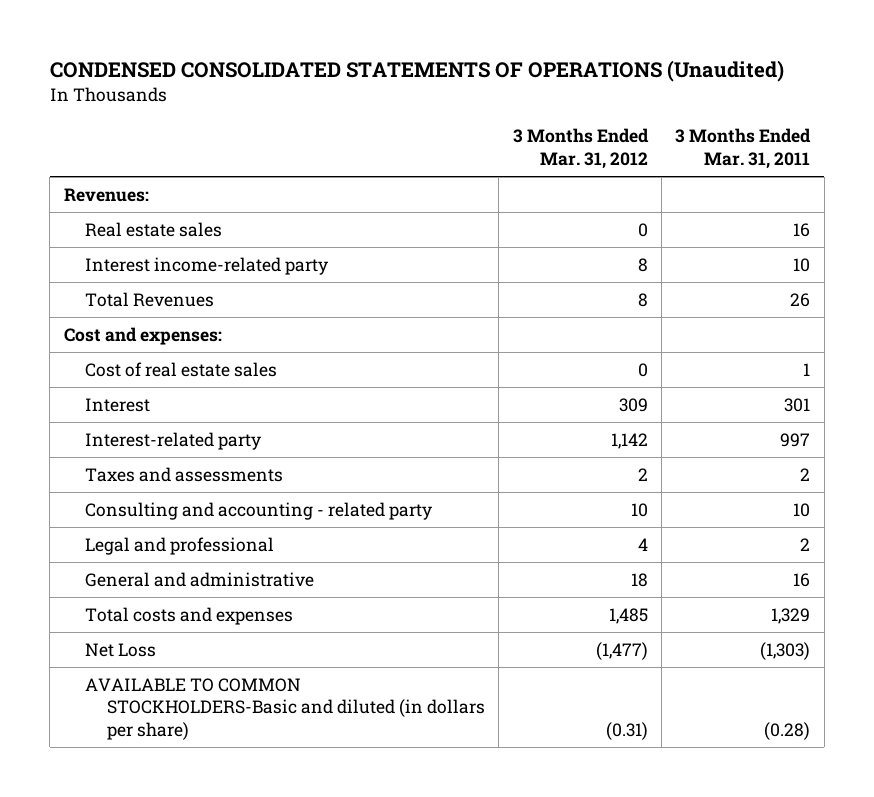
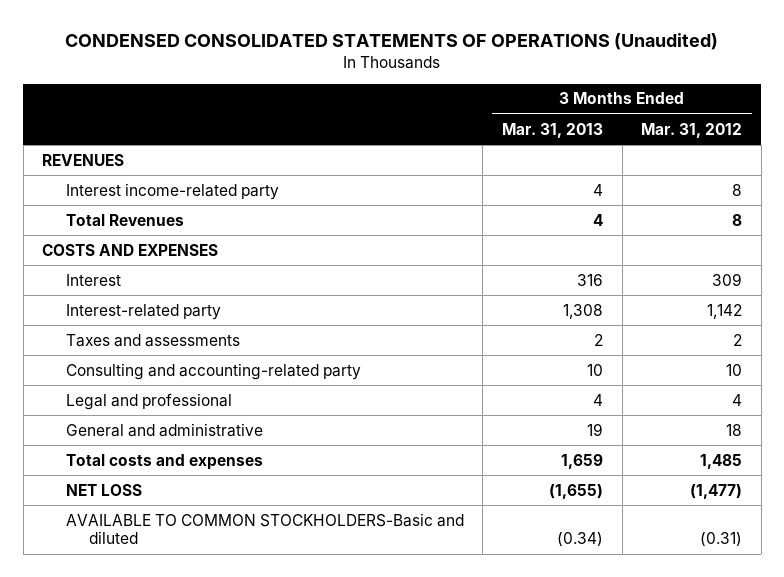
- | 3 Months Ended Mar. 31, 2012 | 3 Months Ended Mar. 31, 2011
+ | 3 Months Ended Mar. 31, 2013 | 3 Months Ended Mar. 31, 2012
- Revenues:
- Real estate sales | 0 | 16
+ REVENUES
- Cost and expenses:
- Cost of real estate sales | 0 | 1
+ COSTS AND EXPENSES
- Consulting and accounting - related party | 10 | 10
+ Consulting and accounting-related party | 10 | 10
- Net Loss | (1,477) | (1,303)
- AVAILABLE TO COMMON STOCKHOLDERS-Basic and diluted (in dollars per share) | (0.31) | (0.28)
+ NET LOSS | (1,655) | (1,477)
+ AVAILABLE TO COMMON STOCKHOLDERS-Basic and diluted | (0.34) | (0.31)

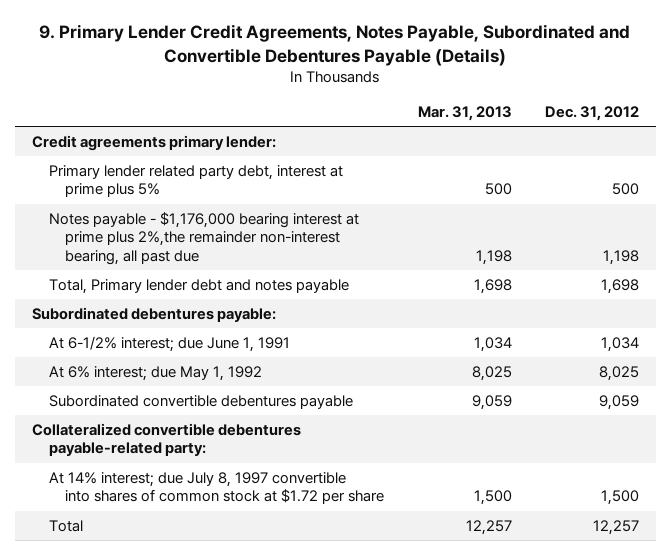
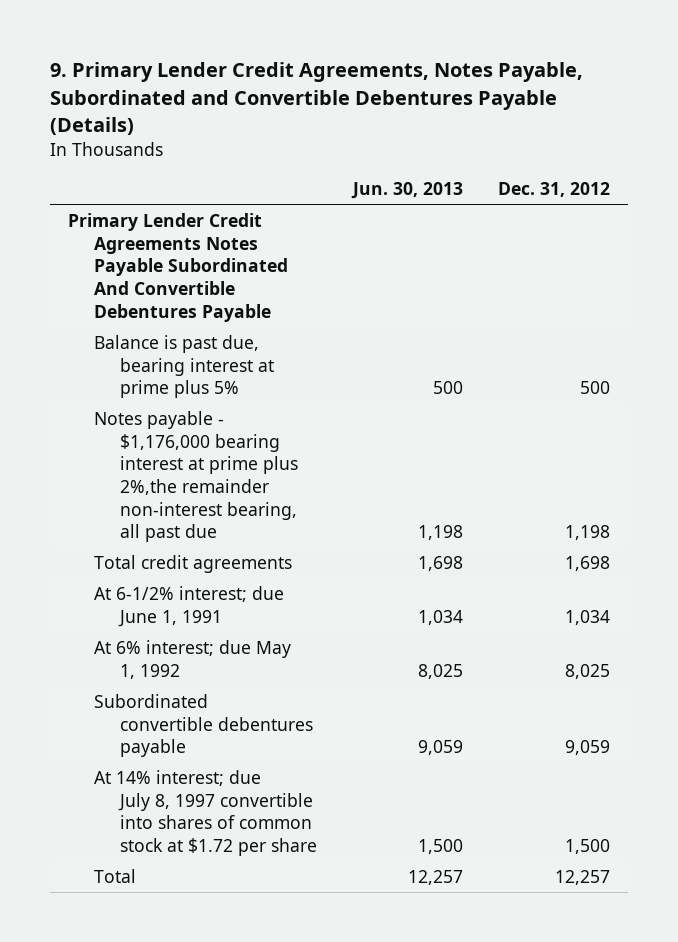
- | Mar. 31, 2013 | Dec. 31, 2012
+ | Jun. 30, 2013 | Dec. 31, 2012
- Credit agreements primary lender:
- Primary lender related party debt, interest at prime plus 5% | 500 | 500
+ Primary Lender Credit Agreements Notes Payable Subordinated And Convertible Debentures Payable
+ Balance is past due, bearing interest at prime plus 5% | 500 | 500
- Total, Primary lender debt and notes payable | 1,698 | 1,698
- Subordinated debentures payable:
+ Total credit agreements | 1,698 | 1,698
- Collateralized convertible debentures payable-related party:

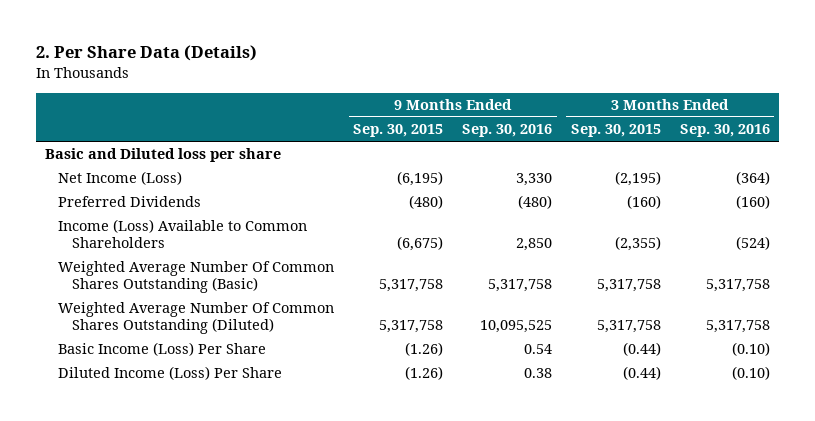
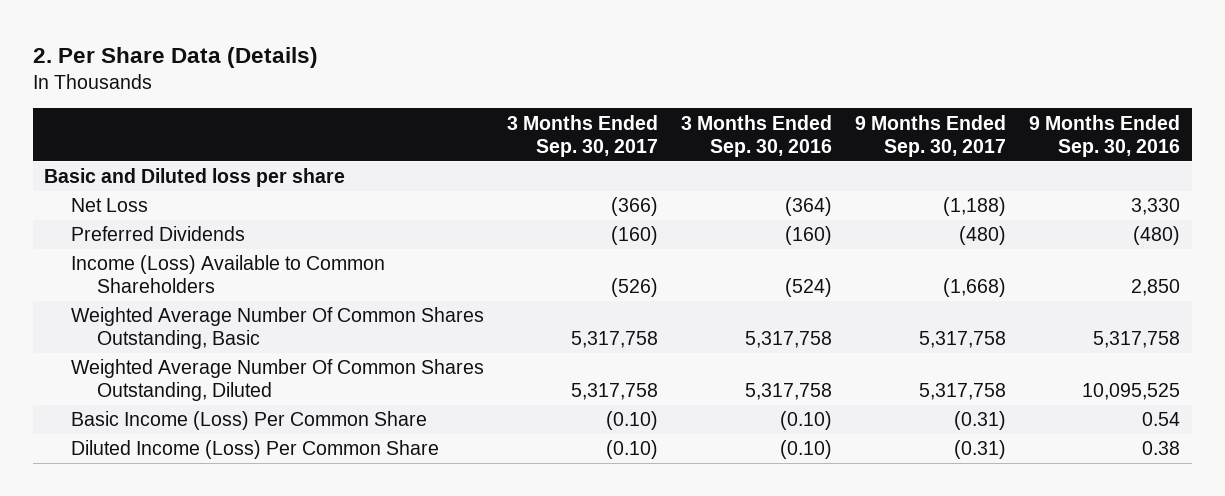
- | 9 Months Ended Sep. 30, 2015 | 9 Months Ended Sep. 30, 2016 | 3 Months Ended Sep. 30, 2015 | 3 Months Ended Sep. 30, 2016
+ | 3 Months Ended Sep. 30, 2017 | 3 Months Ended Sep. 30, 2016 | 9 Months Ended Sep. 30, 2017 | 9 Months Ended Sep. 30, 2016
- Net Income (Loss) | (6,195) | 3,330 | (2,195) | (364)
+ Net Loss | (366) | (364) | (1,188) | 3,330
- Weighted Average Number Of Common Shares Outstanding (Basic) | 5,317,758 | 5,317,758 | 5,317,758 | 5,317,758
- Weighted Average Number Of Common Shares Outstanding (Diluted) | 5,317,758 | 10,095,525 | 5,317,758 | 5,317,758
- Basic Income (Loss) Per Share | (1.26) | 0.54 | (0.44) | (0.10)
- Diluted Income (Loss) Per Share | (1.26) | 0.38 | (0.44) | (0.10)
+ Weighted Average Number Of Common Shares Outstanding, Basic | 5,317,758 | 5,317,758 | 5,317,758 | 5,317,758
+ Weighted Average Number Of Common Shares Outstanding, Diluted | 5,317,758 | 5,317,758 | 5,317,758 | 10,095,525
+ Basic Income (Loss) Per Common Share | (0.10) | (0.10) | (0.31) | 0.54
+ Diluted Income (Loss) Per Common Share | (0.10) | (0.10) | (0.31) | 0.38

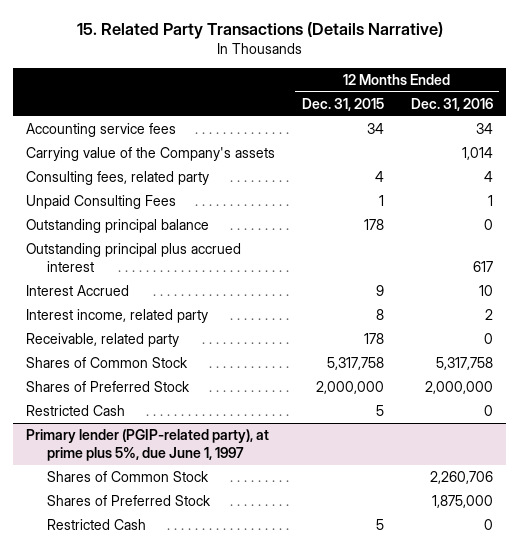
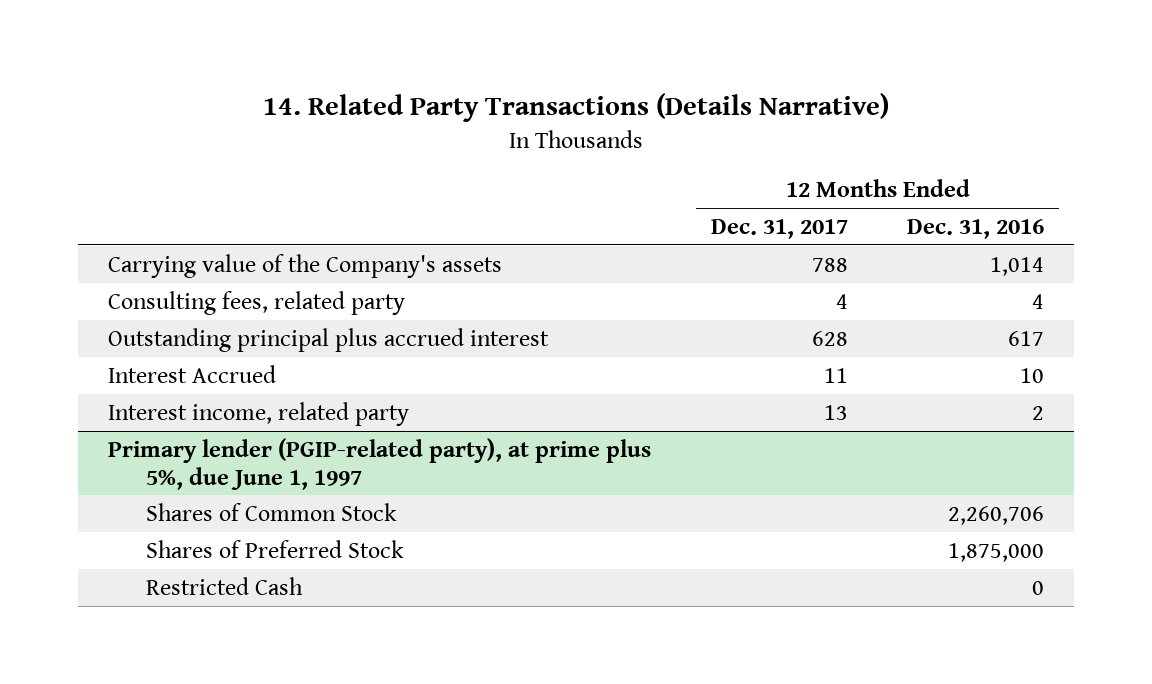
- 15. Related Party Transactions (Details Narrative)
+ 14. Related Party Transactions (Details Narrative)
- | 12 Months Ended Dec. 31, 2015 | 12 Months Ended Dec. 31, 2016
+ | 12 Months Ended Dec. 31, 2017 | 12 Months Ended Dec. 31, 2016
- Accounting service fees | 34 | 34
- Unpaid Consulting Fees | 1 | 1
- Outstanding principal balance | 178 | 0
- Receivable, related party | 178 | 0
- Shares of Common Stock | 5,317,758 | 5,317,758
- Shares of Preferred Stock | 2,000,000 | 2,000,000
- Restricted Cash | 5 | 0

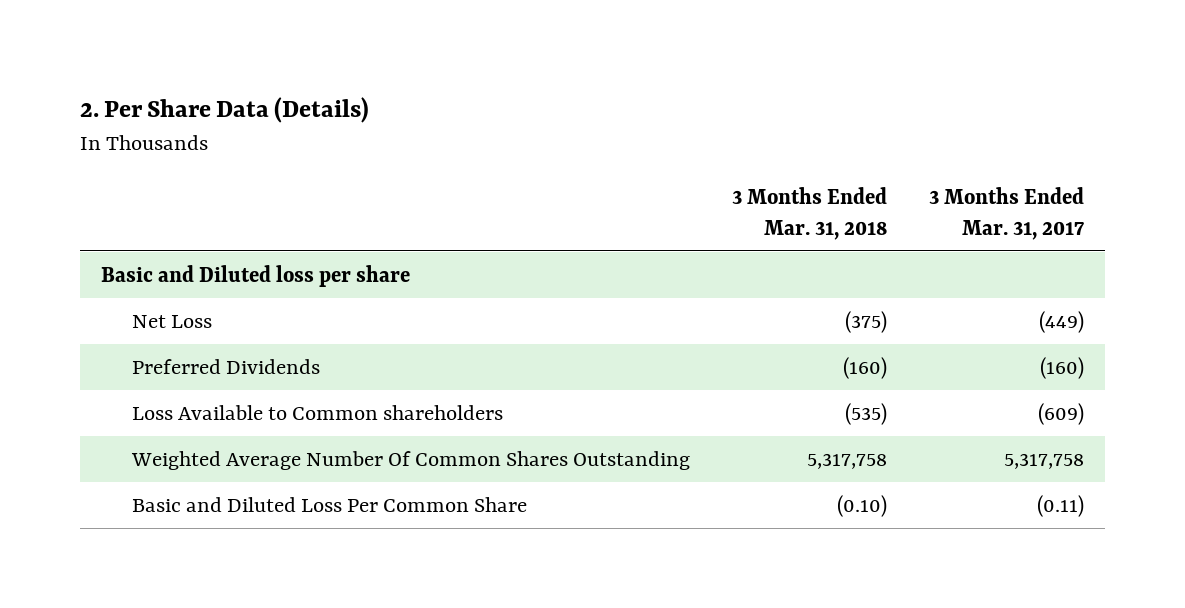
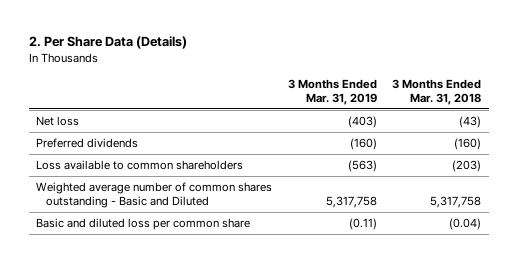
- | 3 Months Ended Mar. 31, 2018 | 3 Months Ended Mar. 31, 2017
+ | 3 Months Ended Mar. 31, 2019 | 3 Months Ended Mar. 31, 2018
- Basic and Diluted loss per share
- Net Loss | (375) | (449)
- Preferred Dividends | (160) | (160)
- Loss Available to Common shareholders | (535) | (609)
- Weighted Average Number Of Common Shares Outstanding | 5,317,758 | 5,317,758
- Basic and Diluted Loss Per Common Share | (0.10) | (0.11)
+ Net loss | (403) | (43)
+ Preferred dividends | (160) | (160)
+ Loss available to common shareholders | (563) | (203)
+ Weighted average number of common shares outstanding - Basic and Diluted | 5,317,758 | 5,317,758
+ Basic and diluted loss per common share | (0.11) | (0.04)

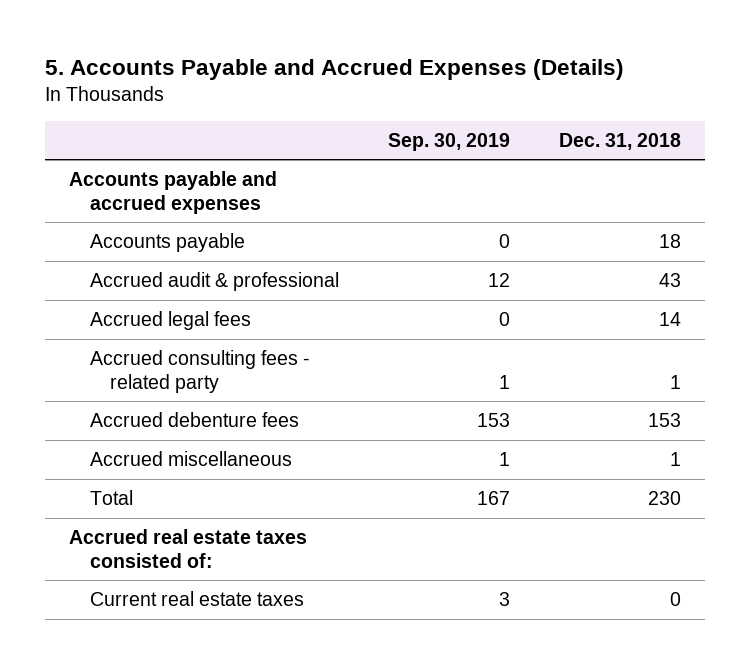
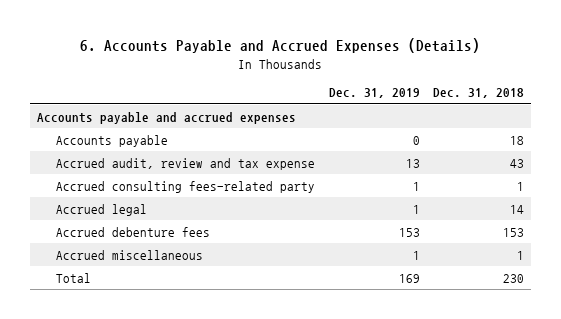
- 5. Accounts Payable and Accrued Expenses (Details)
+ 6. Accounts Payable and Accrued Expenses (Details)
- | Sep. 30, 2019 | Dec. 31, 2018
+ | Dec. 31, 2019 | Dec. 31, 2018
- Accrued audit & professional | 12 | 43
- Accrued legal fees | 0 | 14
- Accrued consulting fees - related party | 1 | 1
+ Accrued audit, review and tax expense | 13 | 43
+ Accrued consulting fees-related party | 1 | 1
+ Accrued legal | 1 | 14
- Accrued real estate taxes consisted of:
- Current real estate taxes | 3 | 0

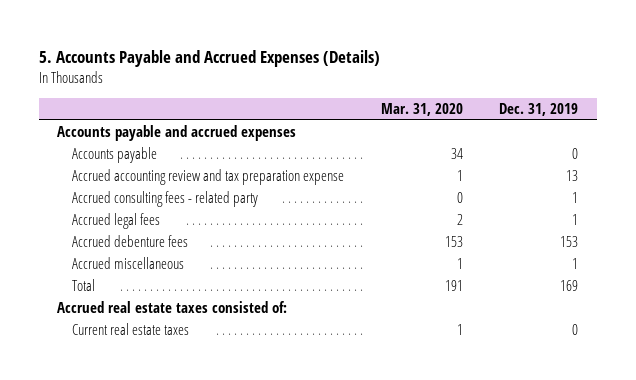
- 6. Accounts Payable and Accrued Expenses (Details)
+ 5. Accounts Payable and Accrued Expenses (Details)
- | Dec. 31, 2019 | Dec. 31, 2018
+ | Mar. 31, 2020 | Dec. 31, 2019
- Accrued audit, review and tax expense | 13 | 43
- Accrued consulting fees-related party | 1 | 1
- Accrued legal | 1 | 14
+ Accrued accounting review and tax preparation expense | 1 | 13
+ Accrued consulting fees - related party | 0 | 1
+ Accrued legal fees | 2 | 1
+ Accrued real estate taxes consisted of:
+ Current real estate taxes | 1 | 0

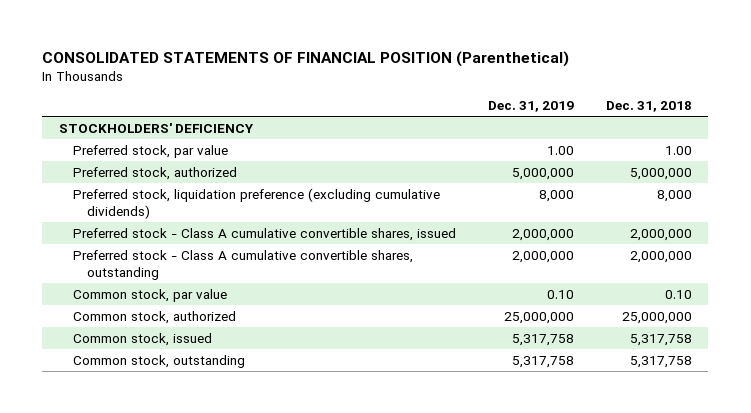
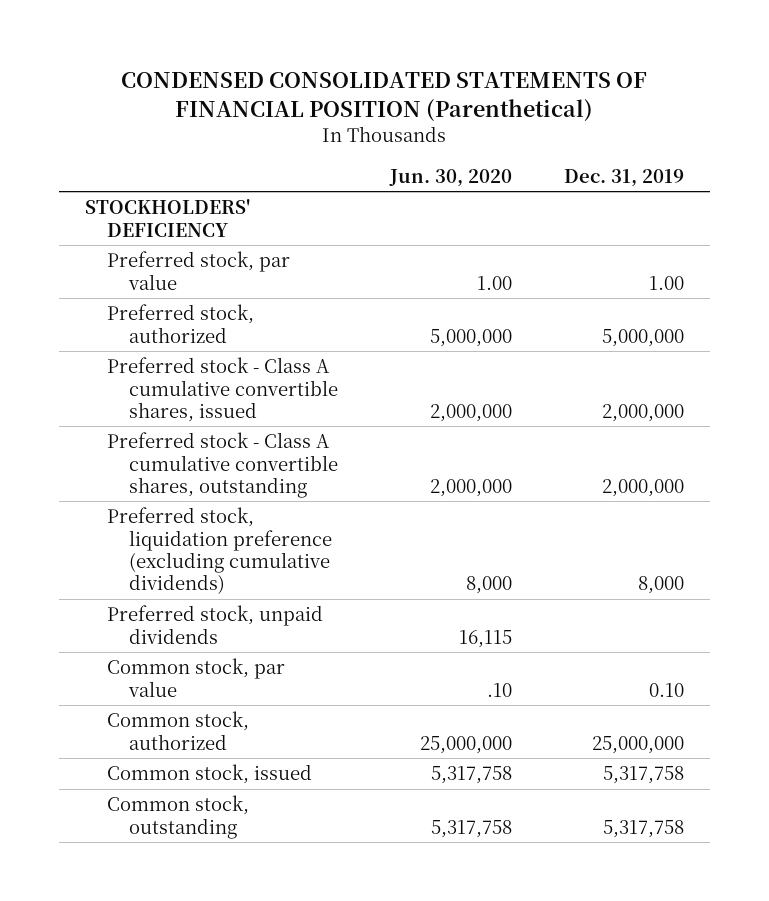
- CONSOLIDATED STATEMENTS OF FINANCIAL POSITION (Parenthetical)
+ CONDENSED CONSOLIDATED STATEMENTS OF FINANCIAL POSITION (Parenthetical)
- | Dec. 31, 2019 | Dec. 31, 2018
+ | Jun. 30, 2020 | Dec. 31, 2019
moved down: Preferred stock, liquidation preference (excluding cumulative dividends) | 8,000 | 8,000
+ Preferred stock, unpaid dividends | 16,115 |

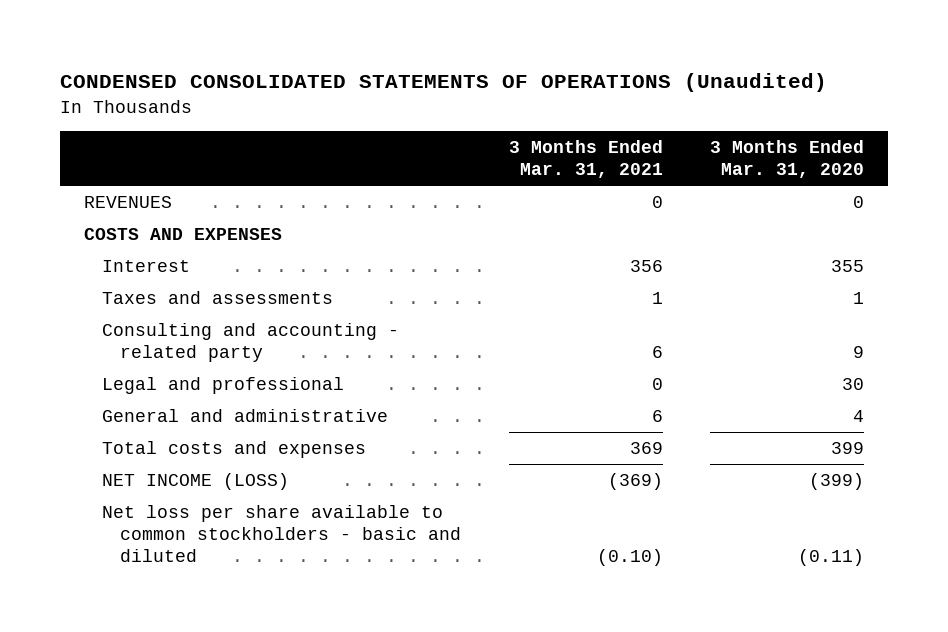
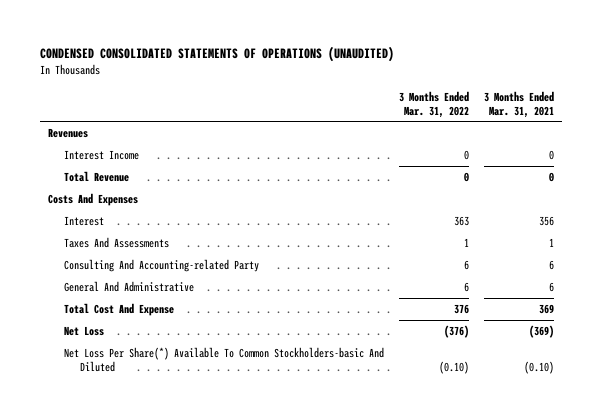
- CONDENSED CONSOLIDATED STATEMENTS OF OPERATIONS (Unaudited)
+ CONDENSED CONSOLIDATED STATEMENTS OF OPERATIONS (UNAUDITED)
- | 3 Months Ended Mar. 31, 2021 | 3 Months Ended Mar. 31, 2020
+ | 3 Months Ended Mar. 31, 2022 | 3 Months Ended Mar. 31, 2021
- REVENUES | 0 | 0
- COSTS AND EXPENSES
+ Revenues
+ Interest Income | 0 | 0
+ Total Revenue | 0 | 0
+ Costs And Expenses
- Taxes and assessments | 1 | 1
- Consulting and accounting - related party | 6 | 9
- Legal and professional | 0 | 30
- General and administrative | 6 | 4
- Total costs and expenses | 369 | 399
- NET INCOME (LOSS) | (369) | (399)
- Net loss per share available to common stockholders - basic and diluted | (0.10) | (0.11)
+ Taxes And Assessments | 1 | 1
+ Consulting And Accounting-related Party | 6 | 6
+ General And Administrative | 6 | 6
+ Total Cost And Expense | 376 | 369
+ Net Loss | (376) | (369)
+ Net Loss Per Share(*) Available To Common Stockholders-basic And Diluted | (0.10) | (0.10)

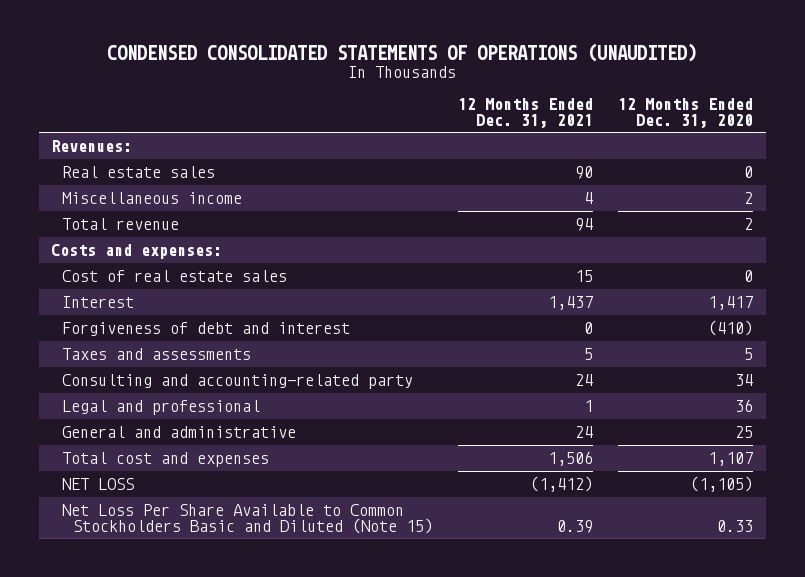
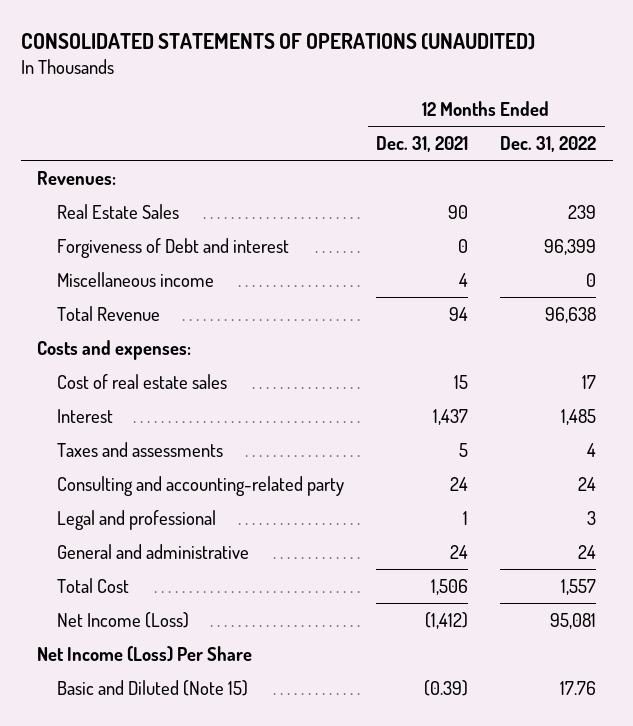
- CONDENSED CONSOLIDATED STATEMENTS OF OPERATIONS (UNAUDITED)
+ CONSOLIDATED STATEMENTS OF OPERATIONS (UNAUDITED)
- | 12 Months Ended Dec. 31, 2021 | 12 Months Ended Dec. 31, 2020
+ | 12 Months Ended Dec. 31, 2021 | 12 Months Ended Dec. 31, 2022
- Real estate sales | 90 | 0
+ Real Estate Sales | 90 | 239
+ Forgiveness of Debt and interest | 0 | 96,399
- Total revenue | 94 | 2
+ Total Revenue | 94 | 96,638
- Forgiveness of debt and interest | 0 | (410)
- Total cost and expenses | 1,506 | 1,107
- NET LOSS | (1,412) | (1,105)
- Net Loss Per Share Available to Common Stockholders Basic and Diluted (Note 15) | 0.39 | 0.33
+ Total Cost | 1,506 | 1,557
+ Net Income (Loss) | (1,412) | 95,081
+ Net Income (Loss) Per Share
+ Basic and Diluted (Note 15) | (0.39) | 17.76

